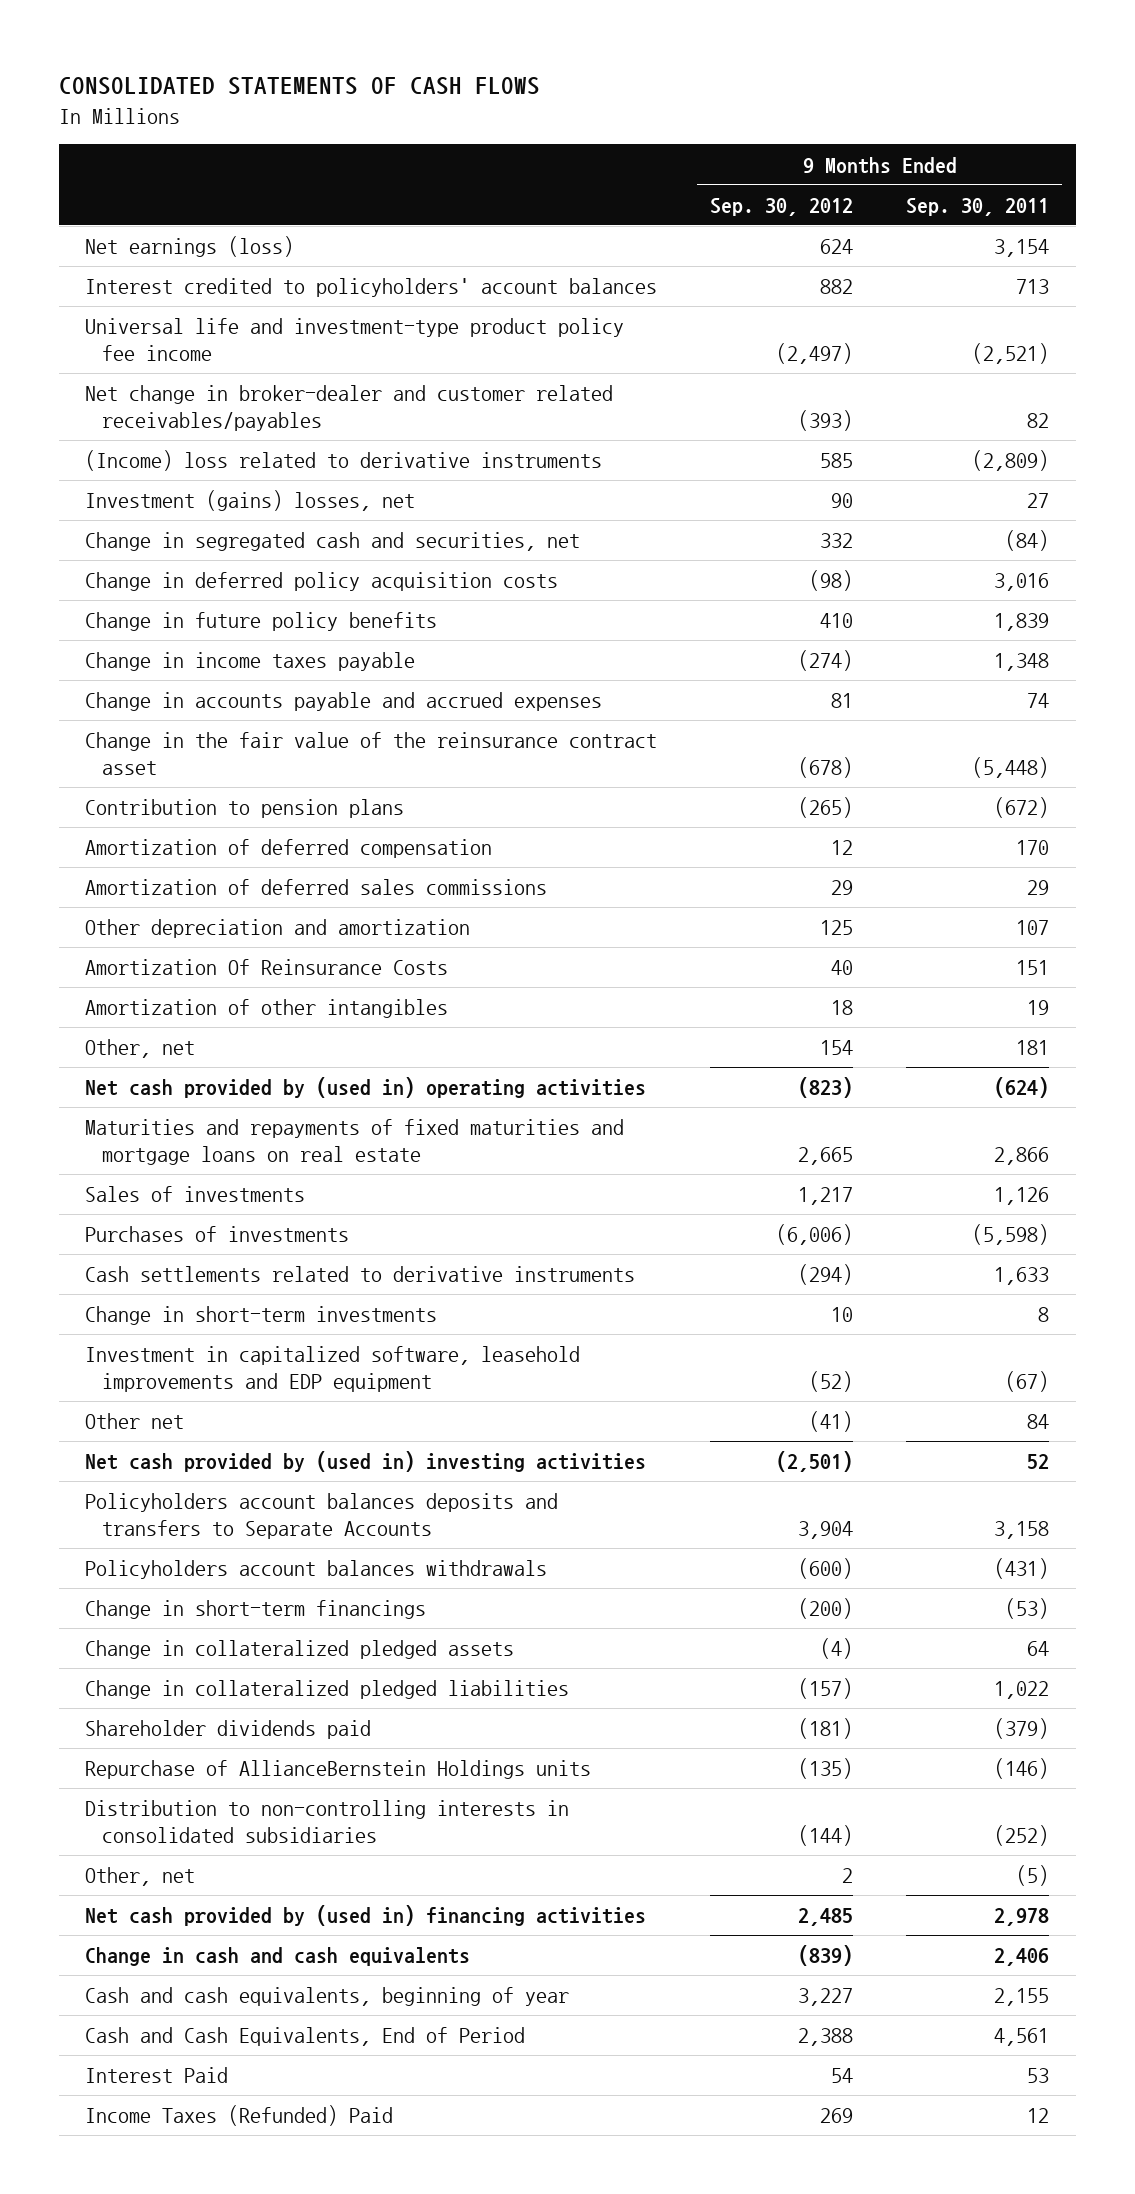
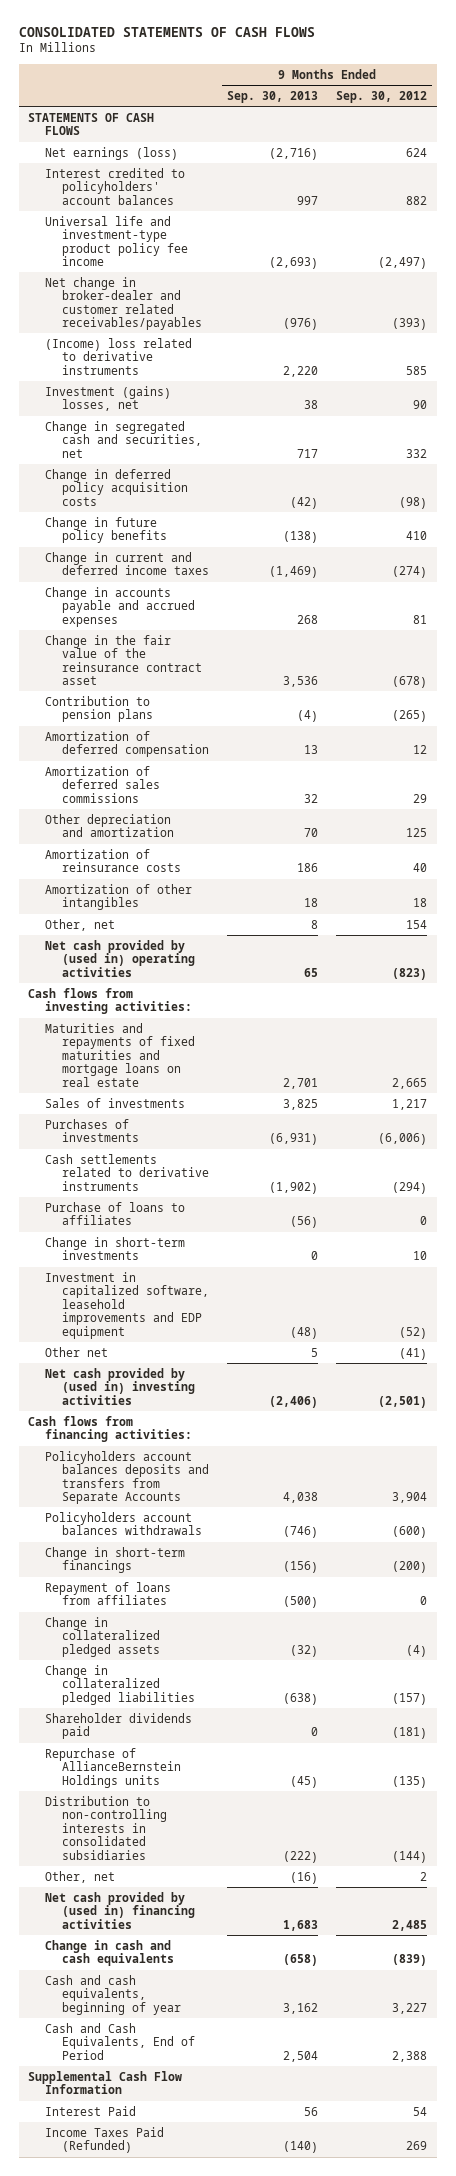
- | 9 Months Ended Sep. 30, 2012 | 9 Months Ended Sep. 30, 2011
+ | 9 Months Ended Sep. 30, 2013 | 9 Months Ended Sep. 30, 2012
+ STATEMENTS OF CASH FLOWS
- Change in income taxes payable | (274) | 1,348
+ Change in current and deferred income taxes | (1,469) | (274)
- Amortization Of Reinsurance Costs | 40 | 151
+ Amortization of reinsurance costs | 186 | 40
+ Cash flows from investing activities:
+ Purchase of loans to affiliates | (56) | 0
- Policyholders account balances deposits and transfers to Separate Accounts | 3,904 | 3,158
+ Cash flows from financing activities:
+ Policyholders account balances deposits and transfers from Separate Accounts | 4,038 | 3,904
+ Repayment of loans from affiliates | (500) | 0
+ Supplemental Cash Flow Information
- Income Taxes (Refunded) Paid | 269 | 12
+ Income Taxes Paid (Refunded) | (140) | 269

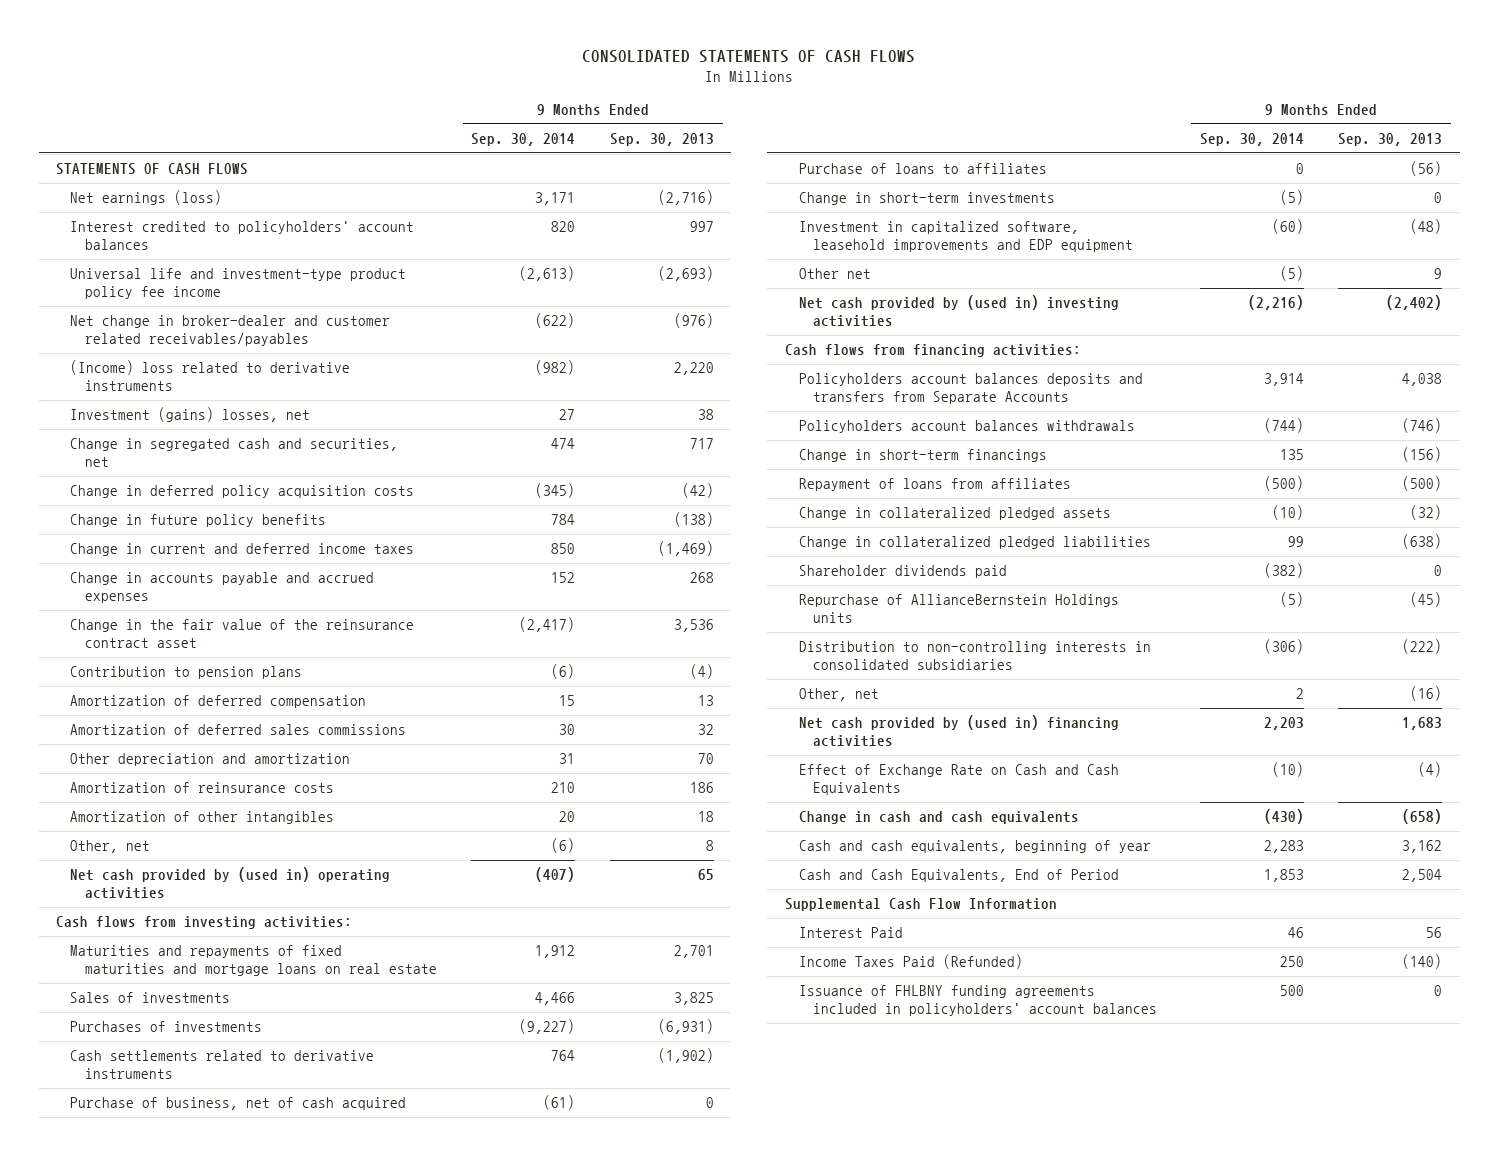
- | 9 Months Ended Sep. 30, 2013 | 9 Months Ended Sep. 30, 2012
+ | 9 Months Ended Sep. 30, 2014 | 9 Months Ended Sep. 30, 2013
+ Purchase of business, net of cash acquired | (61) | 0
- Other net | 5 | (41)
- Net cash provided by (used in) investing activities | (2,406) | (2,501)
+ Other net | (5) | 9
+ Net cash provided by (used in) investing activities | (2,216) | (2,402)
+ Effect of Exchange Rate on Cash and Cash Equivalents | (10) | (4)
+ Issuance of FHLBNY funding agreements included in policyholders' account balances | 500 | 0

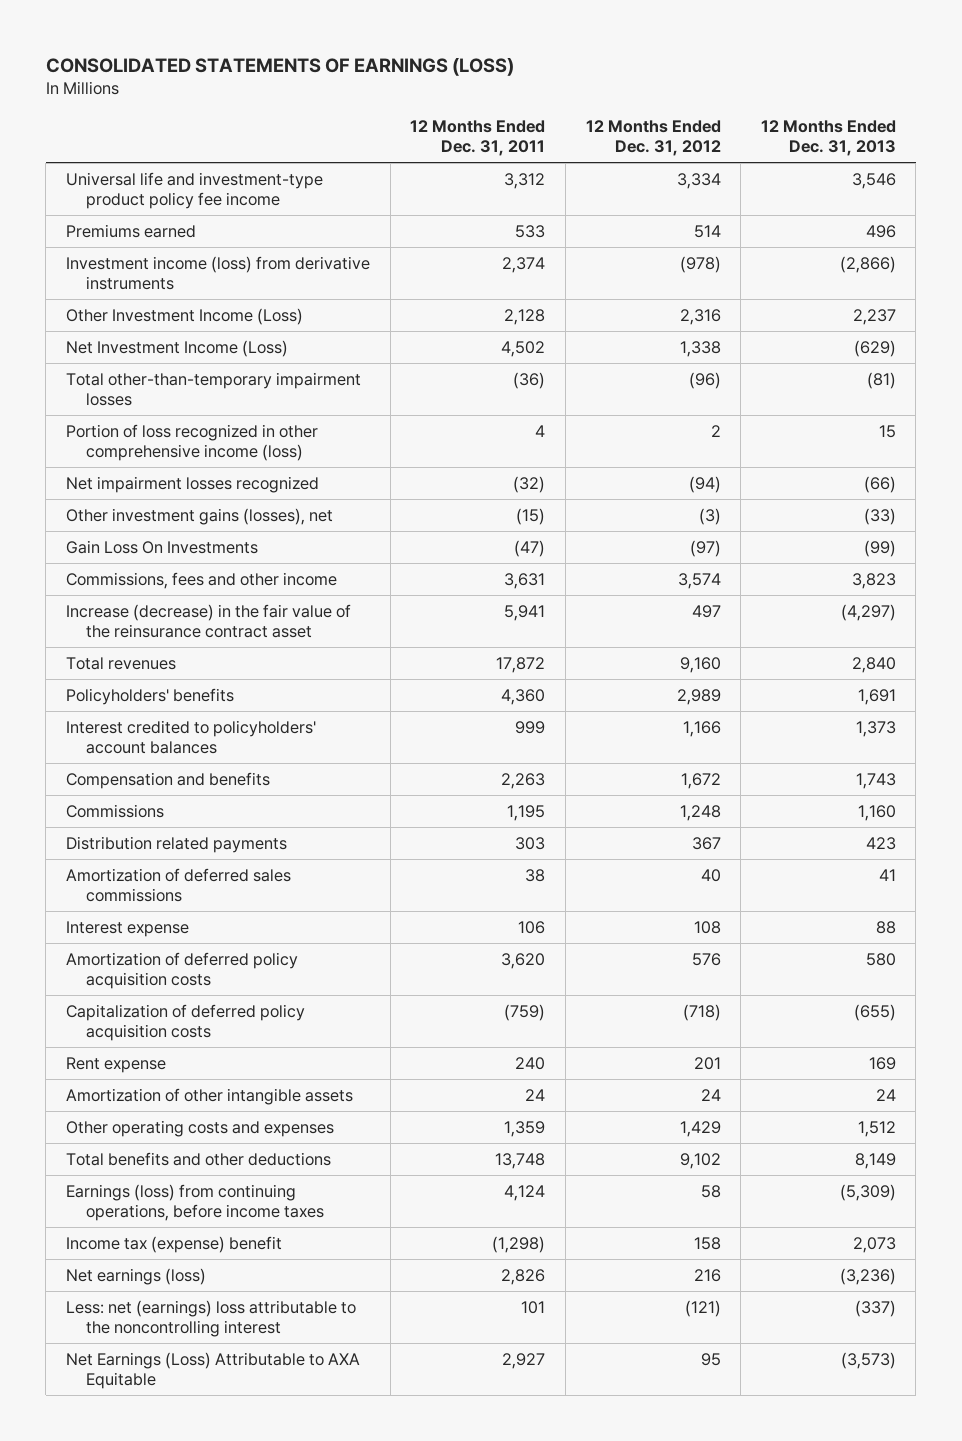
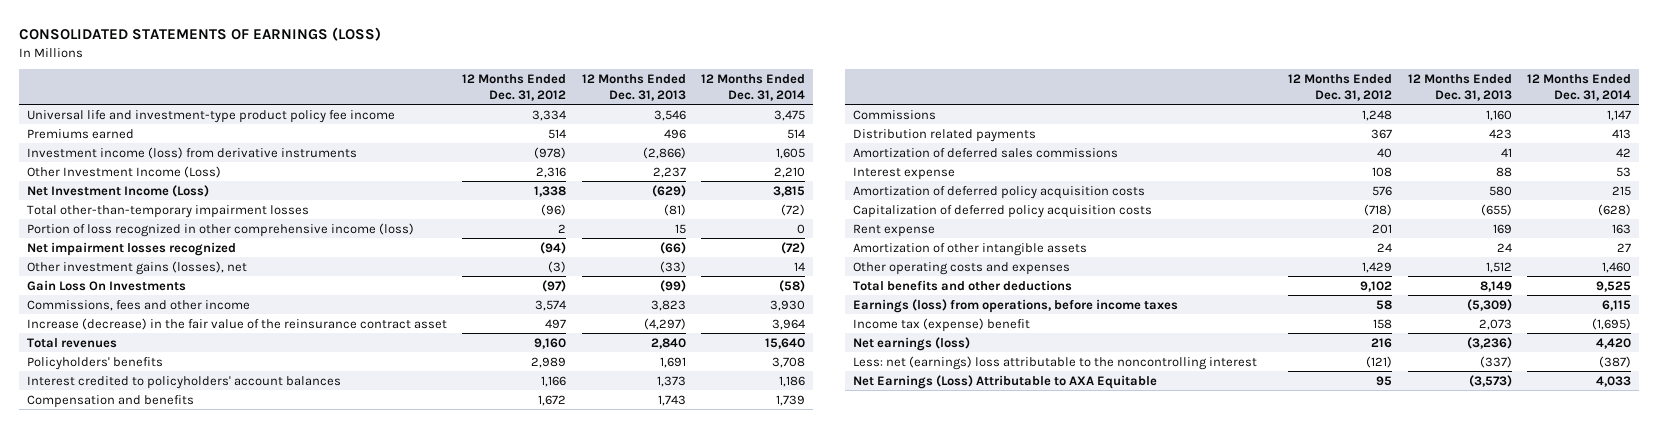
- | 12 Months Ended Dec. 31, 2011 | 12 Months Ended Dec. 31, 2012 | 12 Months Ended Dec. 31, 2013
+ | 12 Months Ended Dec. 31, 2012 | 12 Months Ended Dec. 31, 2013 | 12 Months Ended Dec. 31, 2014
- Earnings (loss) from continuing operations, before income taxes | 4,124 | 58 | (5,309)
+ Earnings (loss) from operations, before income taxes | 58 | (5,309) | 6,115

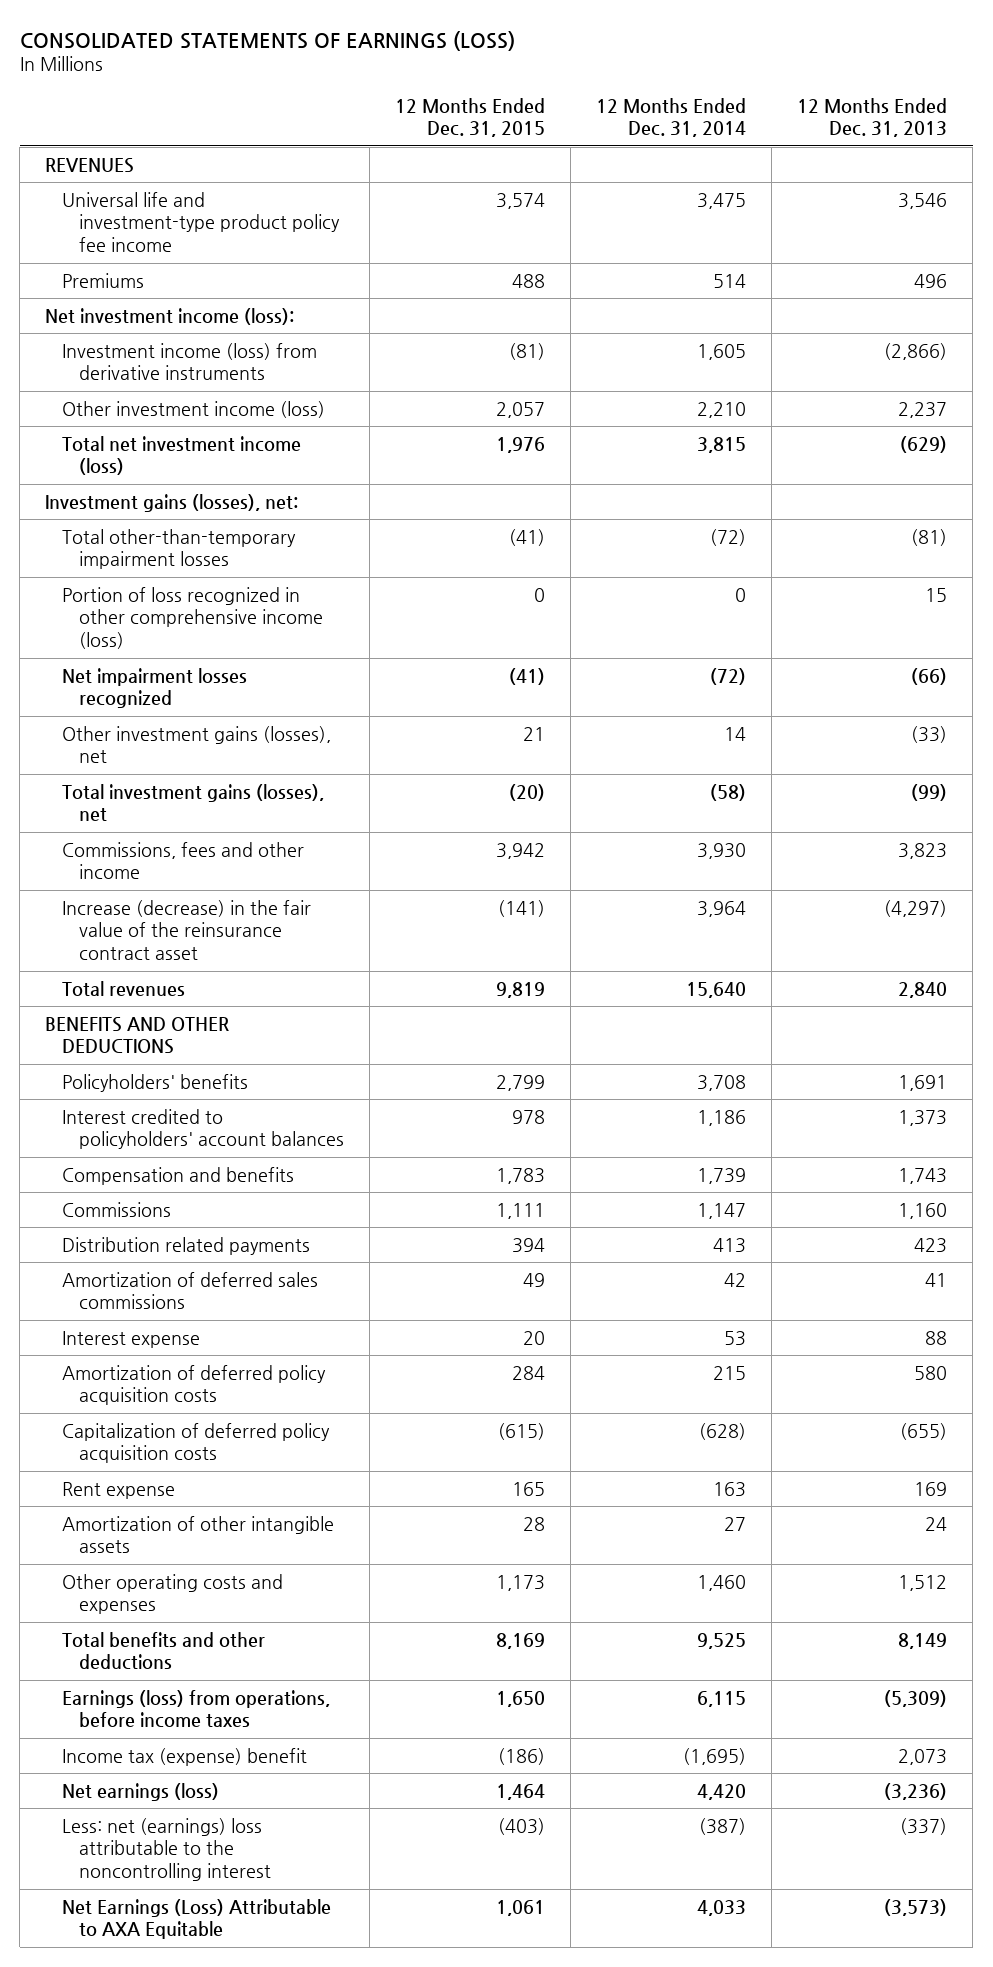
- | 12 Months Ended Dec. 31, 2012 | 12 Months Ended Dec. 31, 2013 | 12 Months Ended Dec. 31, 2014
+ | 12 Months Ended Dec. 31, 2015 | 12 Months Ended Dec. 31, 2014 | 12 Months Ended Dec. 31, 2013
+ REVENUES
- Premiums earned | 514 | 496 | 514
+ Premiums | 488 | 514 | 496
+ Net investment income (loss):
- Other Investment Income (Loss) | 2,316 | 2,237 | 2,210
- Net Investment Income (Loss) | 1,338 | (629) | 3,815
+ Other investment income (loss) | 2,057 | 2,210 | 2,237
+ Total net investment income (loss) | 1,976 | 3,815 | (629)
+ Investment gains (losses), net:
- Gain Loss On Investments | (97) | (99) | (58)
+ Total investment gains (losses), net | (20) | (58) | (99)
+ BENEFITS AND OTHER DEDUCTIONS

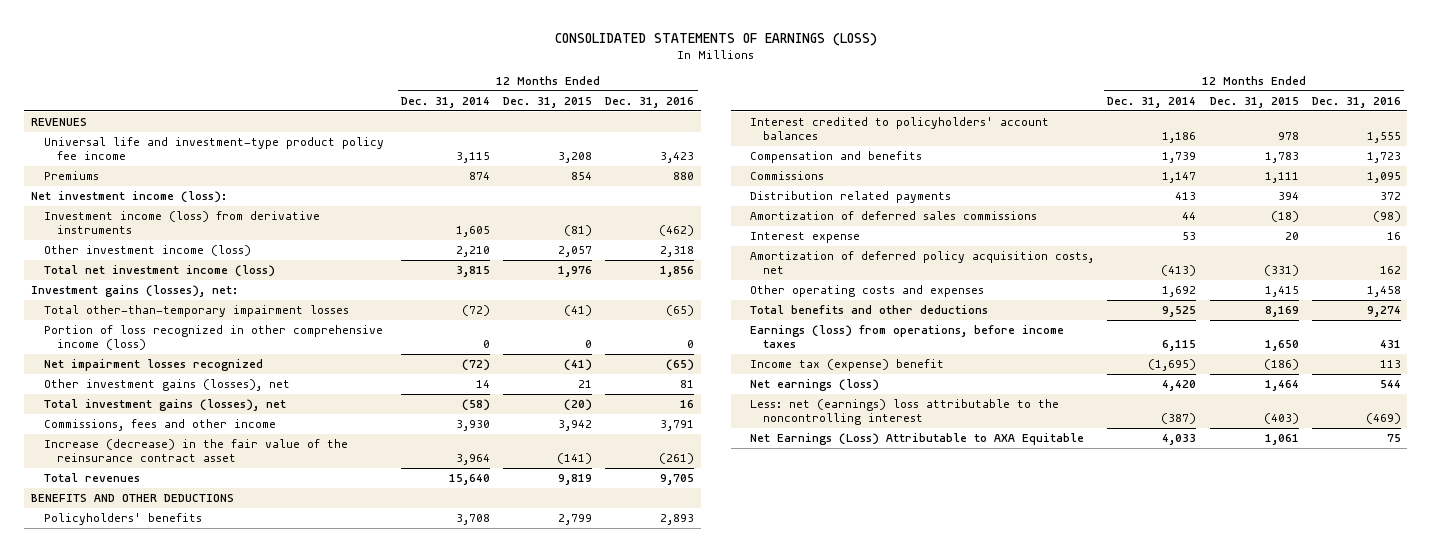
- | 12 Months Ended Dec. 31, 2015 | 12 Months Ended Dec. 31, 2014 | 12 Months Ended Dec. 31, 2013
+ | 12 Months Ended Dec. 31, 2014 | 12 Months Ended Dec. 31, 2015 | 12 Months Ended Dec. 31, 2016
- Universal life and investment-type product policy fee income | 3,574 | 3,475 | 3,546
- Premiums | 488 | 514 | 496
+ Universal life and investment-type product policy fee income | 3,115 | 3,208 | 3,423
+ Premiums | 874 | 854 | 880
- Amortization of deferred sales commissions | 49 | 42 | 41
+ Amortization of deferred sales commissions | 44 | (18) | (98)
- Amortization of deferred policy acquisition costs | 284 | 215 | 580
- Capitalization of deferred policy acquisition costs | (615) | (628) | (655)
- Rent expense | 165 | 163 | 169
- Amortization of other intangible assets | 28 | 27 | 24
- Other operating costs and expenses | 1,173 | 1,460 | 1,512
+ Amortization of deferred policy acquisition costs, net | (413) | (331) | 162
+ Other operating costs and expenses | 1,692 | 1,415 | 1,458

